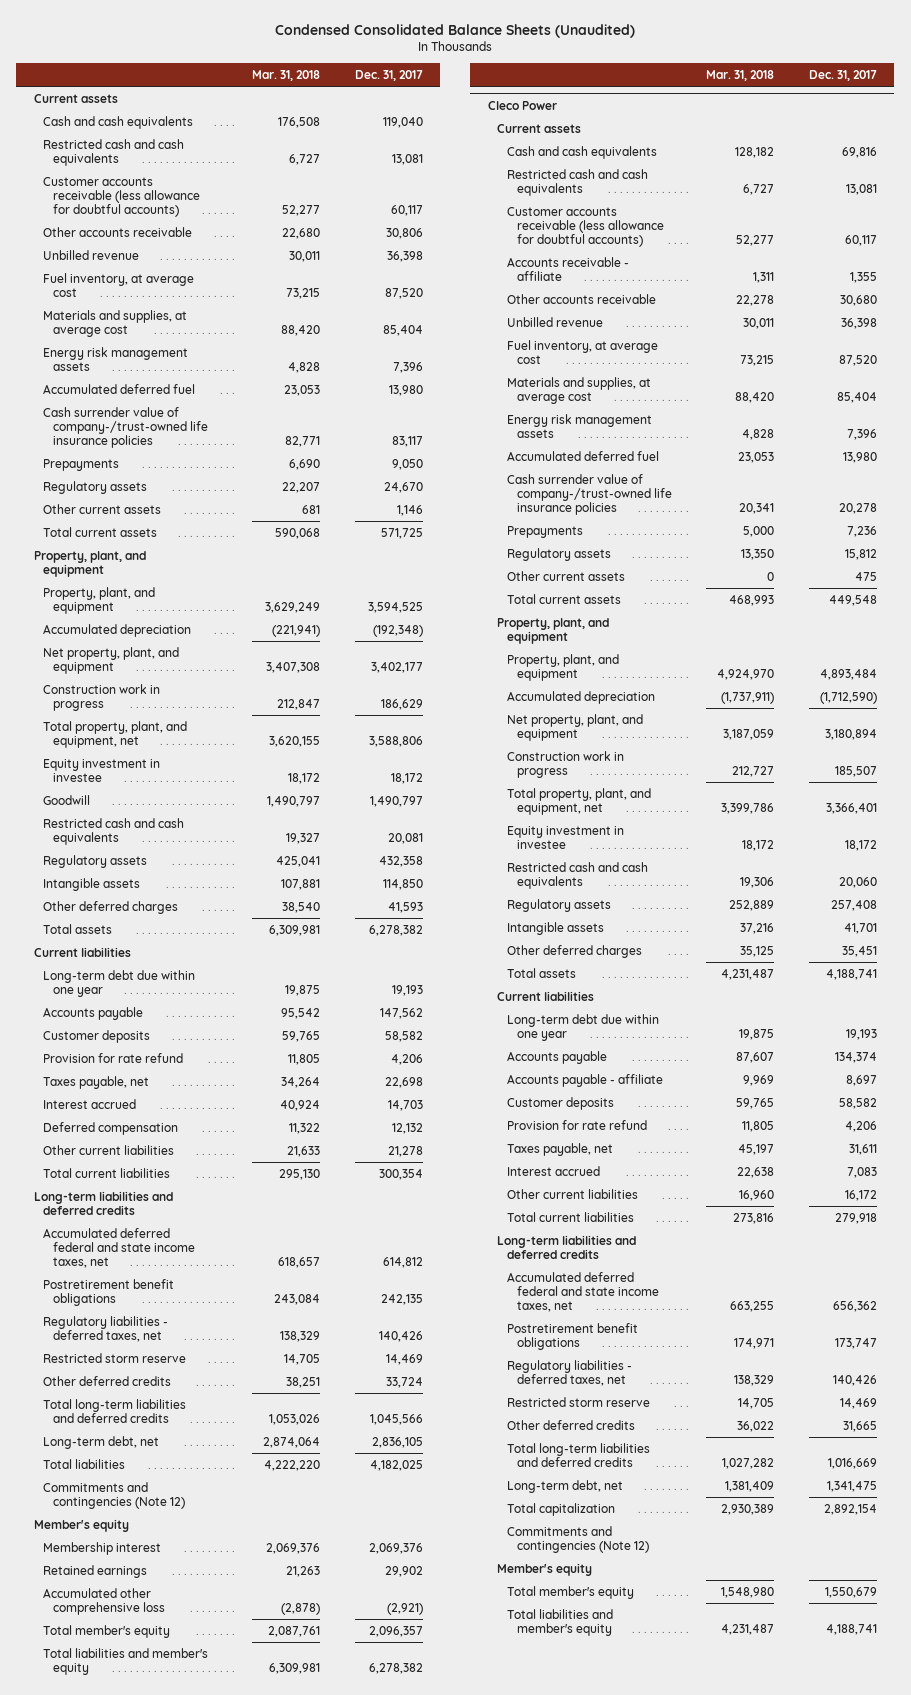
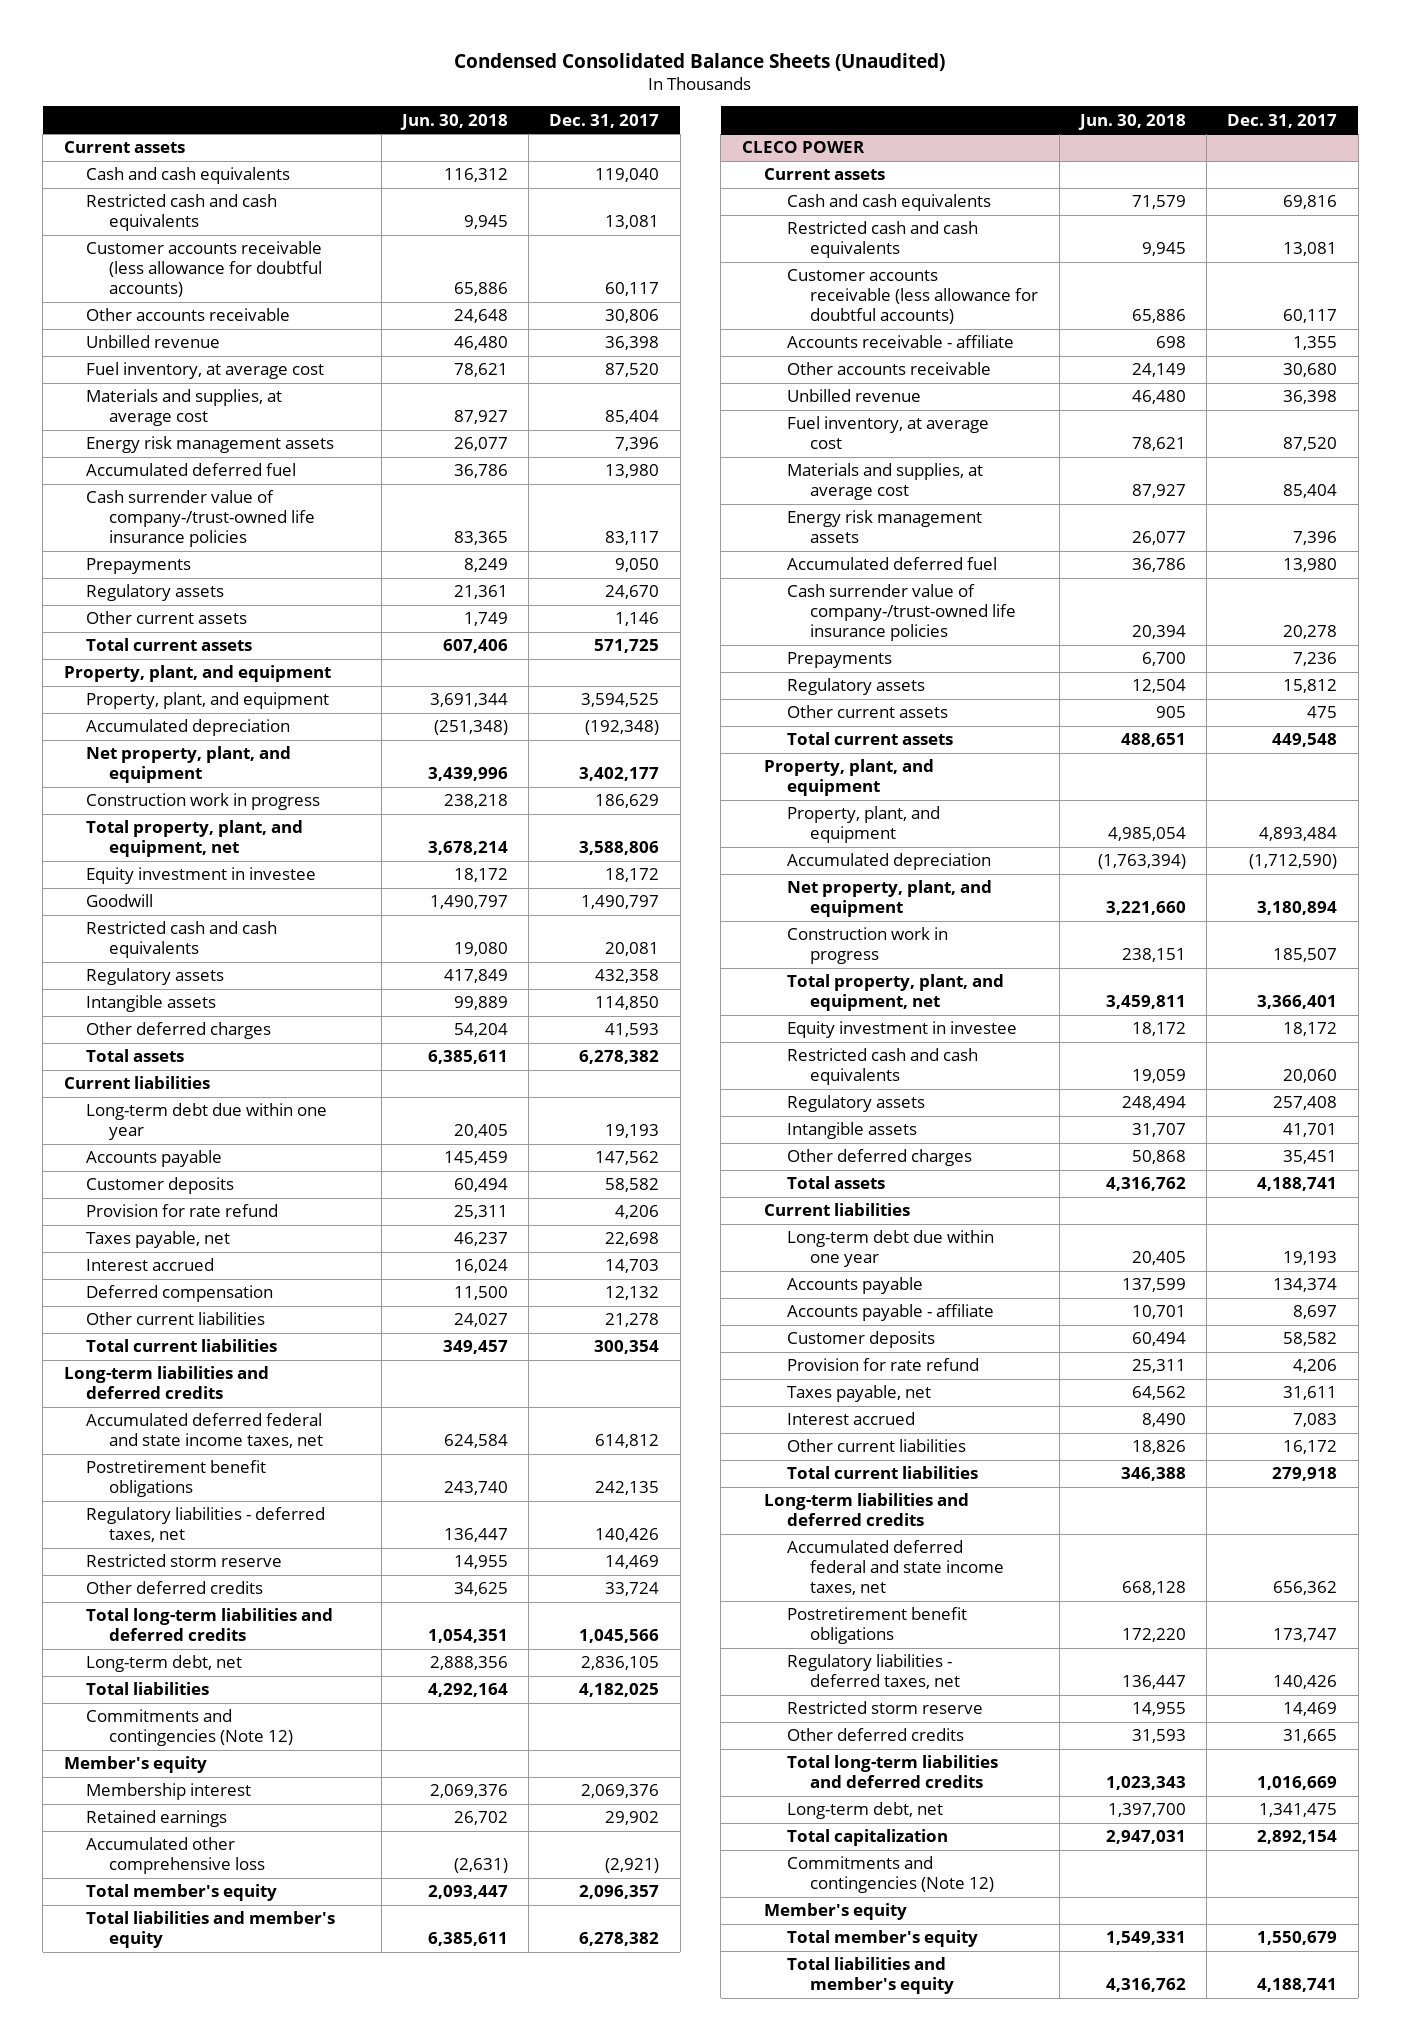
- | Mar. 31, 2018 | Dec. 31, 2017
+ | Jun. 30, 2018 | Dec. 31, 2017
- Cleco Power
+ CLECO POWER

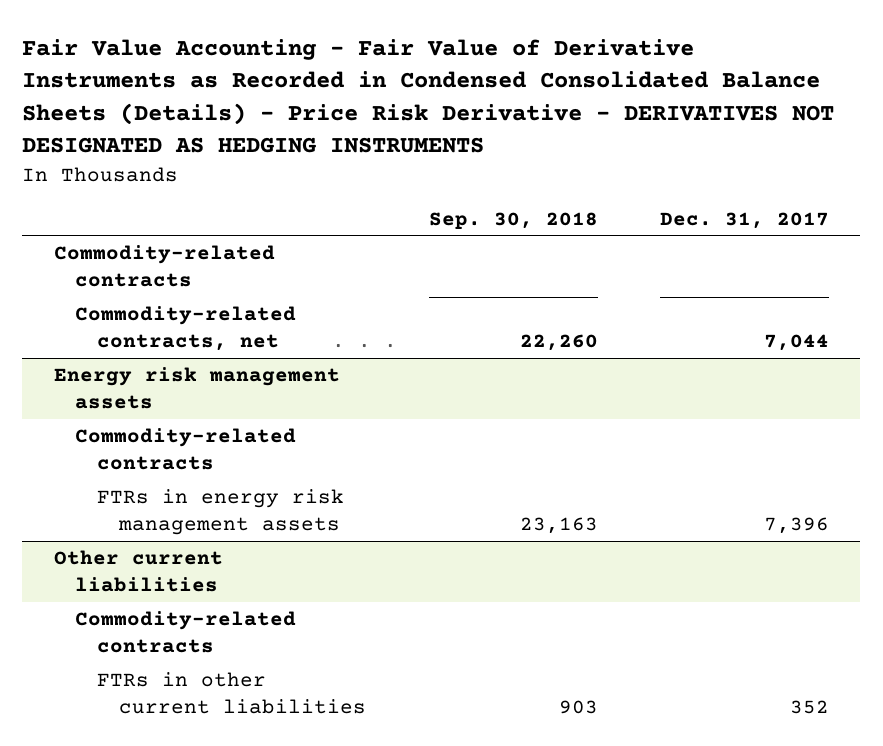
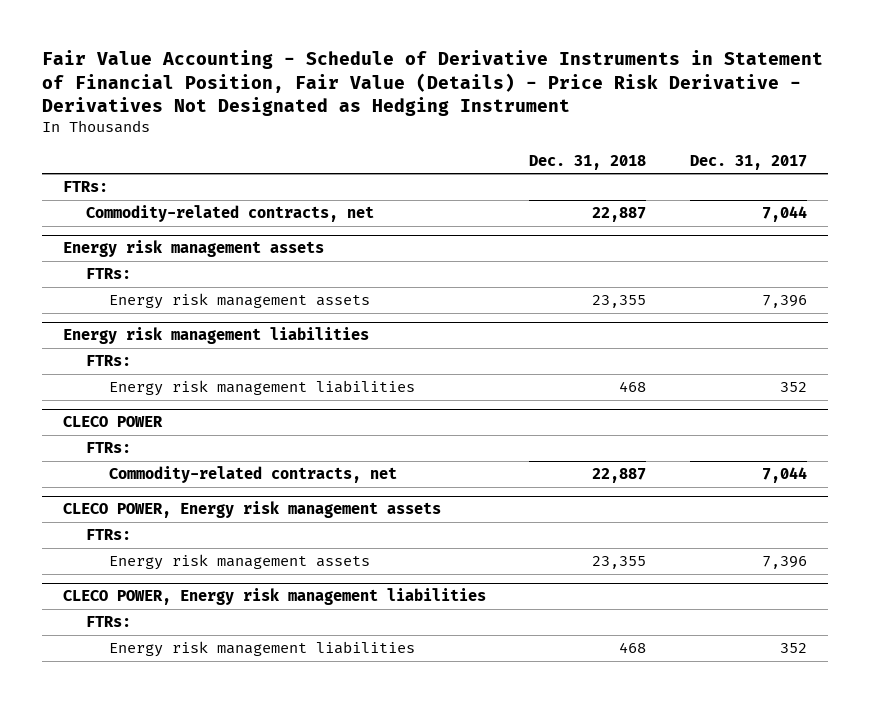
- Fair Value Accounting - Fair Value of Derivative Instruments as Recorded in Condensed Consolidated Balance Sheets (Details) - Price Risk Derivative - DERIVATIVES NOT DESIGNATED AS HEDGING INSTRUMENTS
+ Fair Value Accounting - Schedule of Derivative Instruments in Statement of Financial Position, Fair Value (Details) - Price Risk Derivative - Derivatives Not Designated as Hedging Instrument
- | Sep. 30, 2018 | Dec. 31, 2017
+ | Dec. 31, 2018 | Dec. 31, 2017
- Commodity-related contracts
+ FTRs:
@ Energy risk management assets
- Commodity-related contracts
- FTRs in energy risk management assets | 23,163 | 7,396
- Other current liabilities
- Commodity-related contracts
- FTRs in other current liabilities | 903 | 352
@ Energy risk management assets
+ FTRs:
+ Energy risk management assets | 23,355 | 7,396
+ Energy risk management liabilities
+ FTRs:
+ Energy risk management liabilities | 468 | 352
+ CLECO POWER
+ FTRs:
+ Commodity-related contracts, net | 22,887 | 7,044
+ CLECO POWER, Energy risk management assets
+ FTRs:
+ Energy risk management assets | 23,355 | 7,396
+ CLECO POWER, Energy risk management liabilities
+ FTRs:
+ Energy risk management liabilities | 468 | 352

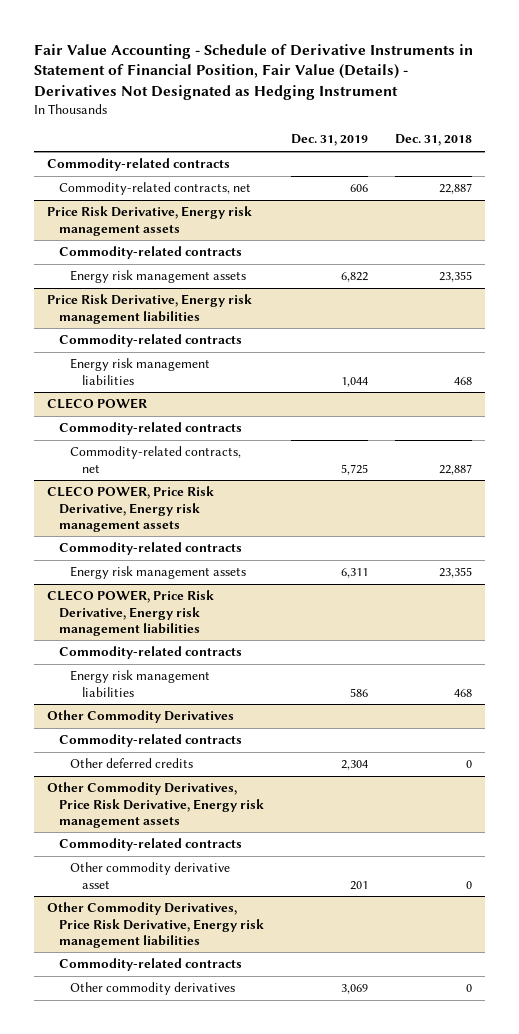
- Fair Value Accounting - Schedule of Derivative Instruments in Statement of Financial Position, Fair Value (Details) - Price Risk Derivative - Derivatives Not Designated as Hedging Instrument
+ Fair Value Accounting - Schedule of Derivative Instruments in Statement of Financial Position, Fair Value (Details) - Derivatives Not Designated as Hedging Instrument
- | Dec. 31, 2018 | Dec. 31, 2017
+ | Dec. 31, 2019 | Dec. 31, 2018
- FTRs:
+ Commodity-related contracts
- Energy risk management assets
- FTRs:
+ Price Risk Derivative, Energy risk management assets
+ Commodity-related contracts
- Energy risk management liabilities
- FTRs:
+ Price Risk Derivative, Energy risk management liabilities
+ Commodity-related contracts
@ CLECO POWER
- FTRs:
+ Commodity-related contracts
- CLECO POWER, Energy risk management assets
- FTRs:
+ CLECO POWER, Price Risk Derivative, Energy risk management assets
+ Commodity-related contracts
- CLECO POWER, Energy risk management liabilities
- FTRs:
+ CLECO POWER, Price Risk Derivative, Energy risk management liabilities
+ Commodity-related contracts
+ Other Commodity Derivatives
+ Commodity-related contracts
+ Other deferred credits | 2,304 | 0
+ Other Commodity Derivatives, Price Risk Derivative, Energy risk management assets
+ Commodity-related contracts
+ Other commodity derivative asset | 201 | 0
+ Other Commodity Derivatives, Price Risk Derivative, Energy risk management liabilities
+ Commodity-related contracts
+ Other commodity derivatives | 3,069 | 0

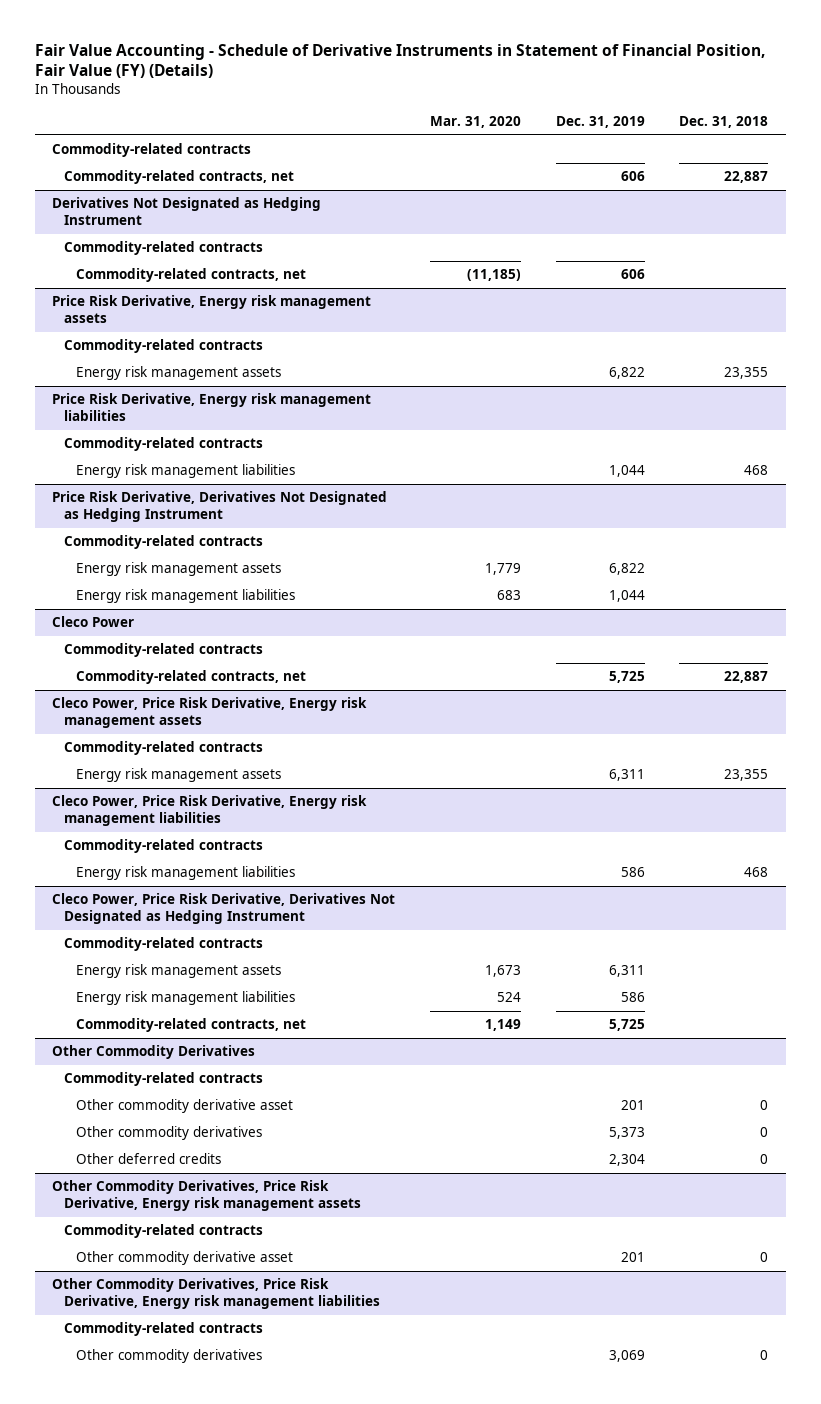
- Fair Value Accounting - Schedule of Derivative Instruments in Statement of Financial Position, Fair Value (Details) - Derivatives Not Designated as Hedging Instrument
+ Fair Value Accounting - Schedule of Derivative Instruments in Statement of Financial Position, Fair Value (FY) (Details)
- | Dec. 31, 2019 | Dec. 31, 2018
+ | Mar. 31, 2020 | Dec. 31, 2019 | Dec. 31, 2018
+ Derivatives Not Designated as Hedging Instrument
+ Commodity-related contracts
+ Commodity-related contracts, net | (11,185) | 606 |
- CLECO POWER
+ Price Risk Derivative, Derivatives Not Designated as Hedging Instrument
+ Energy risk management assets | 1,779 | 6,822 |
+ Energy risk management liabilities | 683 | 1,044 |
+ Cleco Power
+ Commodity-related contracts
- CLECO POWER, Price Risk Derivative, Energy risk management assets
+ Cleco Power, Price Risk Derivative, Energy risk management assets
- CLECO POWER, Price Risk Derivative, Energy risk management liabilities
+ Cleco Power, Price Risk Derivative, Energy risk management liabilities
+ Cleco Power, Price Risk Derivative, Derivatives Not Designated as Hedging Instrument
+ Commodity-related contracts
+ Energy risk management assets | 1,673 | 6,311 |
+ Energy risk management liabilities | 524 | 586 |
+ Commodity-related contracts, net | 1,149 | 5,725 |
@ Other Commodity Derivatives
+ Other commodity derivative asset | | 201 | 0
+ Other commodity derivatives | | 5,373 | 0

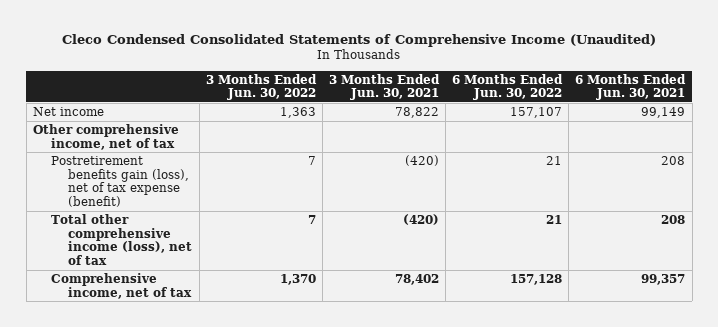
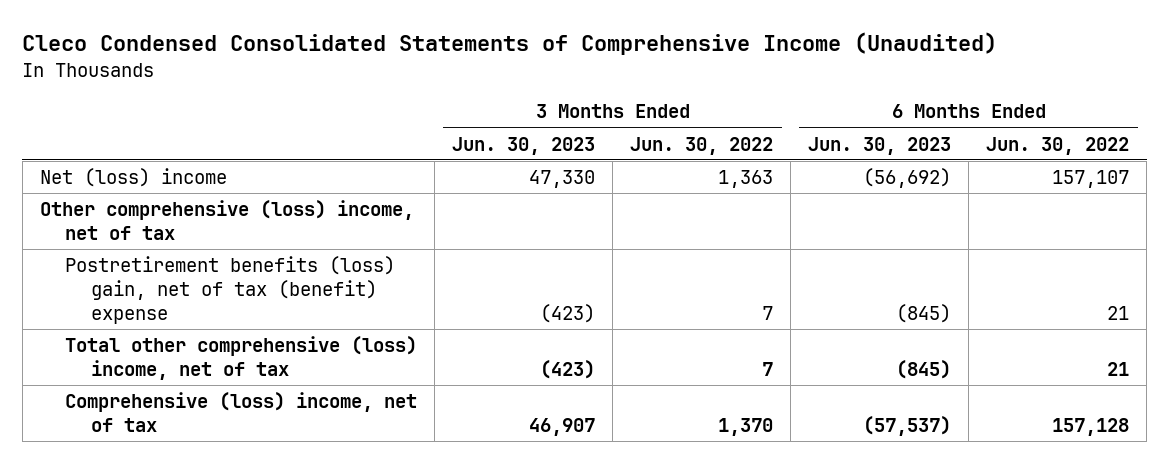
- | 3 Months Ended Jun. 30, 2022 | 3 Months Ended Jun. 30, 2021 | 6 Months Ended Jun. 30, 2022 | 6 Months Ended Jun. 30, 2021
+ | 3 Months Ended Jun. 30, 2023 | 3 Months Ended Jun. 30, 2022 | 6 Months Ended Jun. 30, 2023 | 6 Months Ended Jun. 30, 2022
- Net income | 1,363 | 78,822 | 157,107 | 99,149
- Other comprehensive income, net of tax
- Postretirement benefits gain (loss), net of tax expense (benefit) | 7 | (420) | 21 | 208
- Total other comprehensive income (loss), net of tax | 7 | (420) | 21 | 208
- Comprehensive income, net of tax | 1,370 | 78,402 | 157,128 | 99,357
+ Net (loss) income | 47,330 | 1,363 | (56,692) | 157,107
+ Other comprehensive (loss) income, net of tax
+ Postretirement benefits (loss) gain, net of tax (benefit) expense | (423) | 7 | (845) | 21
+ Total other comprehensive (loss) income, net of tax | (423) | 7 | (845) | 21
+ Comprehensive (loss) income, net of tax | 46,907 | 1,370 | (57,537) | 157,128

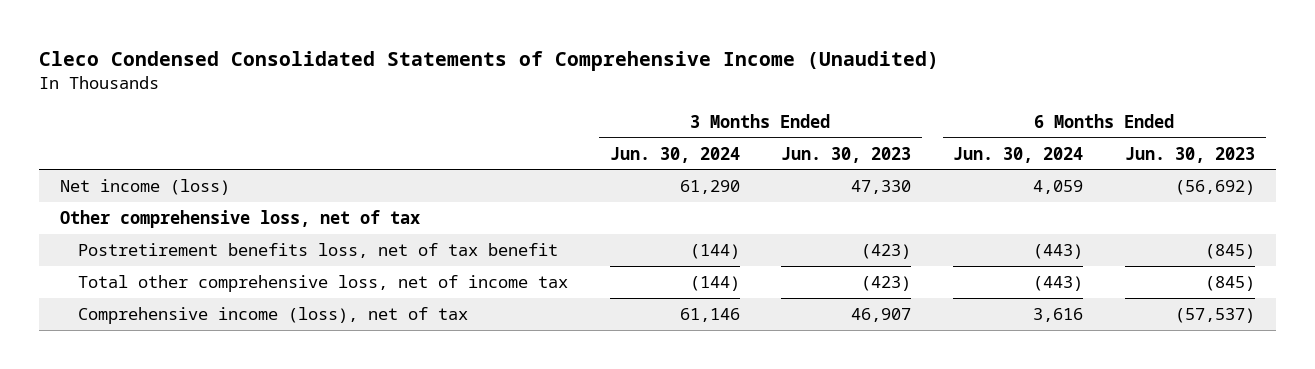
- | 3 Months Ended Jun. 30, 2023 | 3 Months Ended Jun. 30, 2022 | 6 Months Ended Jun. 30, 2023 | 6 Months Ended Jun. 30, 2022
+ | 3 Months Ended Jun. 30, 2024 | 3 Months Ended Jun. 30, 2023 | 6 Months Ended Jun. 30, 2024 | 6 Months Ended Jun. 30, 2023
- Net (loss) income | 47,330 | 1,363 | (56,692) | 157,107
- Other comprehensive (loss) income, net of tax
- Postretirement benefits (loss) gain, net of tax (benefit) expense | (423) | 7 | (845) | 21
- Total other comprehensive (loss) income, net of tax | (423) | 7 | (845) | 21
- Comprehensive (loss) income, net of tax | 46,907 | 1,370 | (57,537) | 157,128
+ Net income (loss) | 61,290 | 47,330 | 4,059 | (56,692)
+ Other comprehensive loss, net of tax
+ Postretirement benefits loss, net of tax benefit | (144) | (423) | (443) | (845)
+ Total other comprehensive loss, net of income tax | (144) | (423) | (443) | (845)
+ Comprehensive income (loss), net of tax | 61,146 | 46,907 | 3,616 | (57,537)

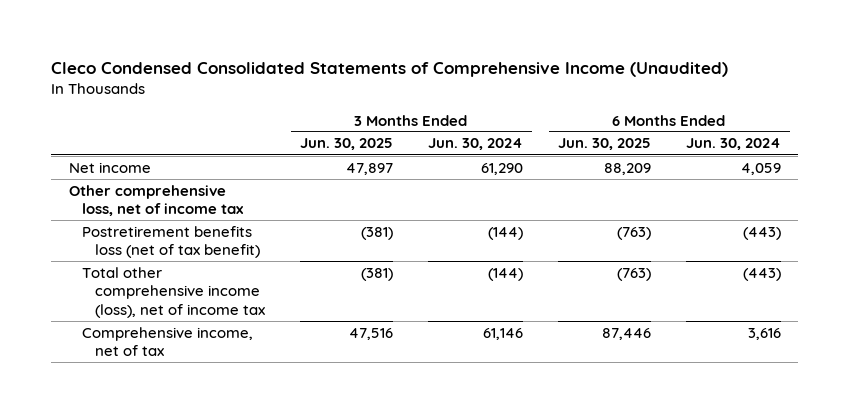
- | 3 Months Ended Jun. 30, 2024 | 3 Months Ended Jun. 30, 2023 | 6 Months Ended Jun. 30, 2024 | 6 Months Ended Jun. 30, 2023
+ | 3 Months Ended Jun. 30, 2025 | 3 Months Ended Jun. 30, 2024 | 6 Months Ended Jun. 30, 2025 | 6 Months Ended Jun. 30, 2024
- Net income (loss) | 61,290 | 47,330 | 4,059 | (56,692)
- Other comprehensive loss, net of tax
- Postretirement benefits loss, net of tax benefit | (144) | (423) | (443) | (845)
- Total other comprehensive loss, net of income tax | (144) | (423) | (443) | (845)
- Comprehensive income (loss), net of tax | 61,146 | 46,907 | 3,616 | (57,537)
+ Net income | 47,897 | 61,290 | 88,209 | 4,059
+ Other comprehensive loss, net of income tax
+ Postretirement benefits loss (net of tax benefit) | (381) | (144) | (763) | (443)
+ Total other comprehensive income (loss), net of income tax | (381) | (144) | (763) | (443)
+ Comprehensive income, net of tax | 47,516 | 61,146 | 87,446 | 3,616

